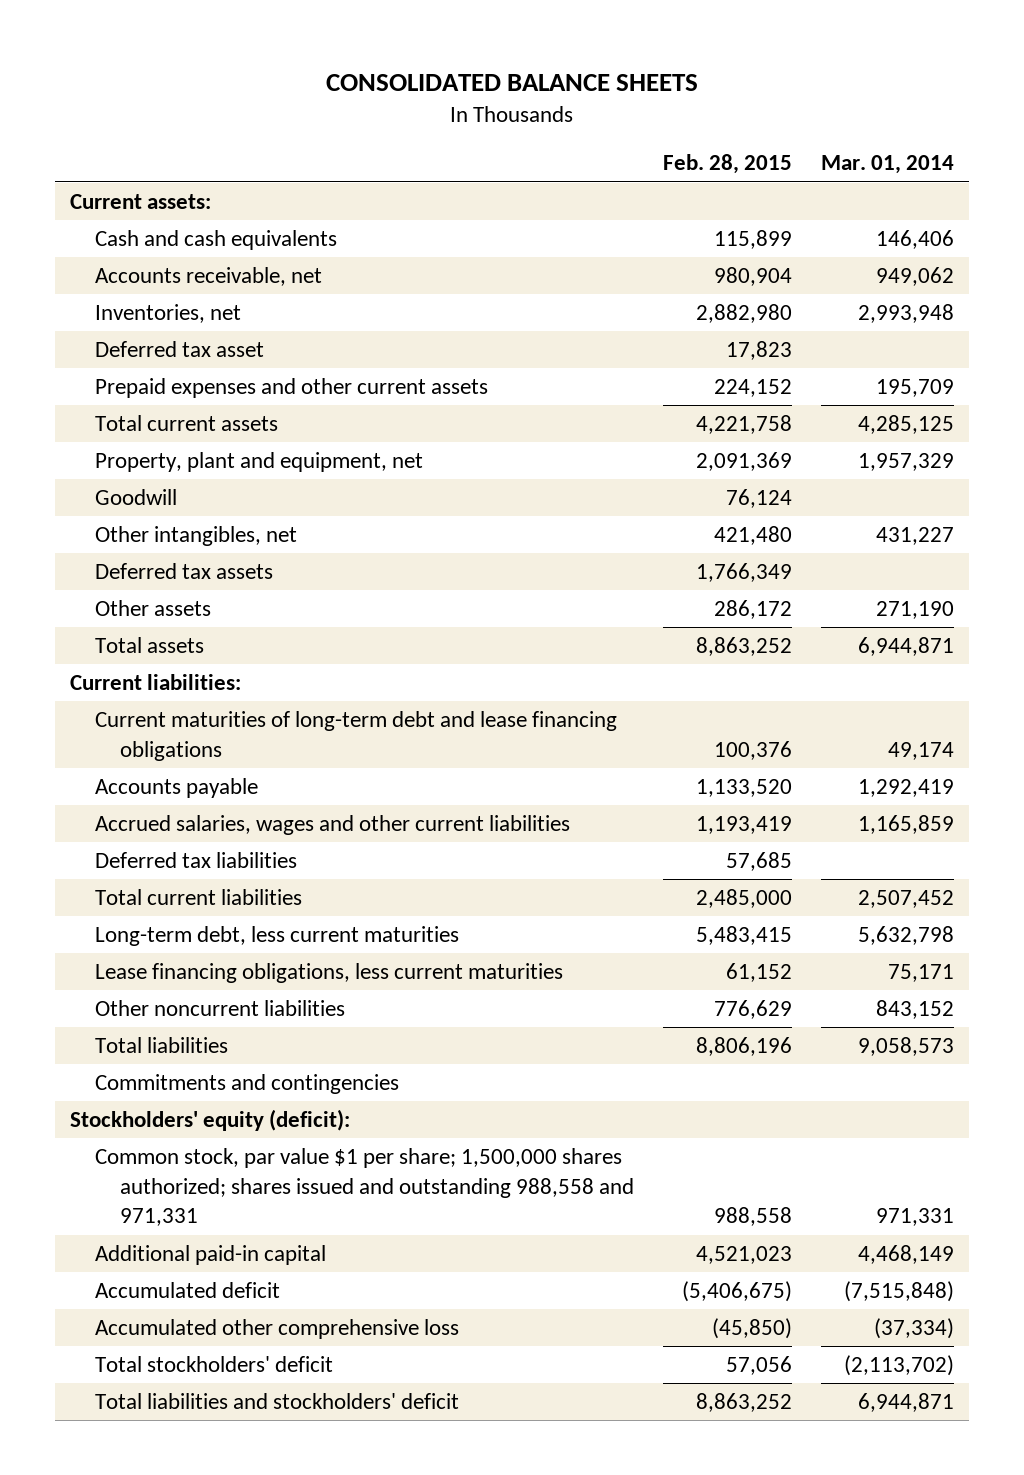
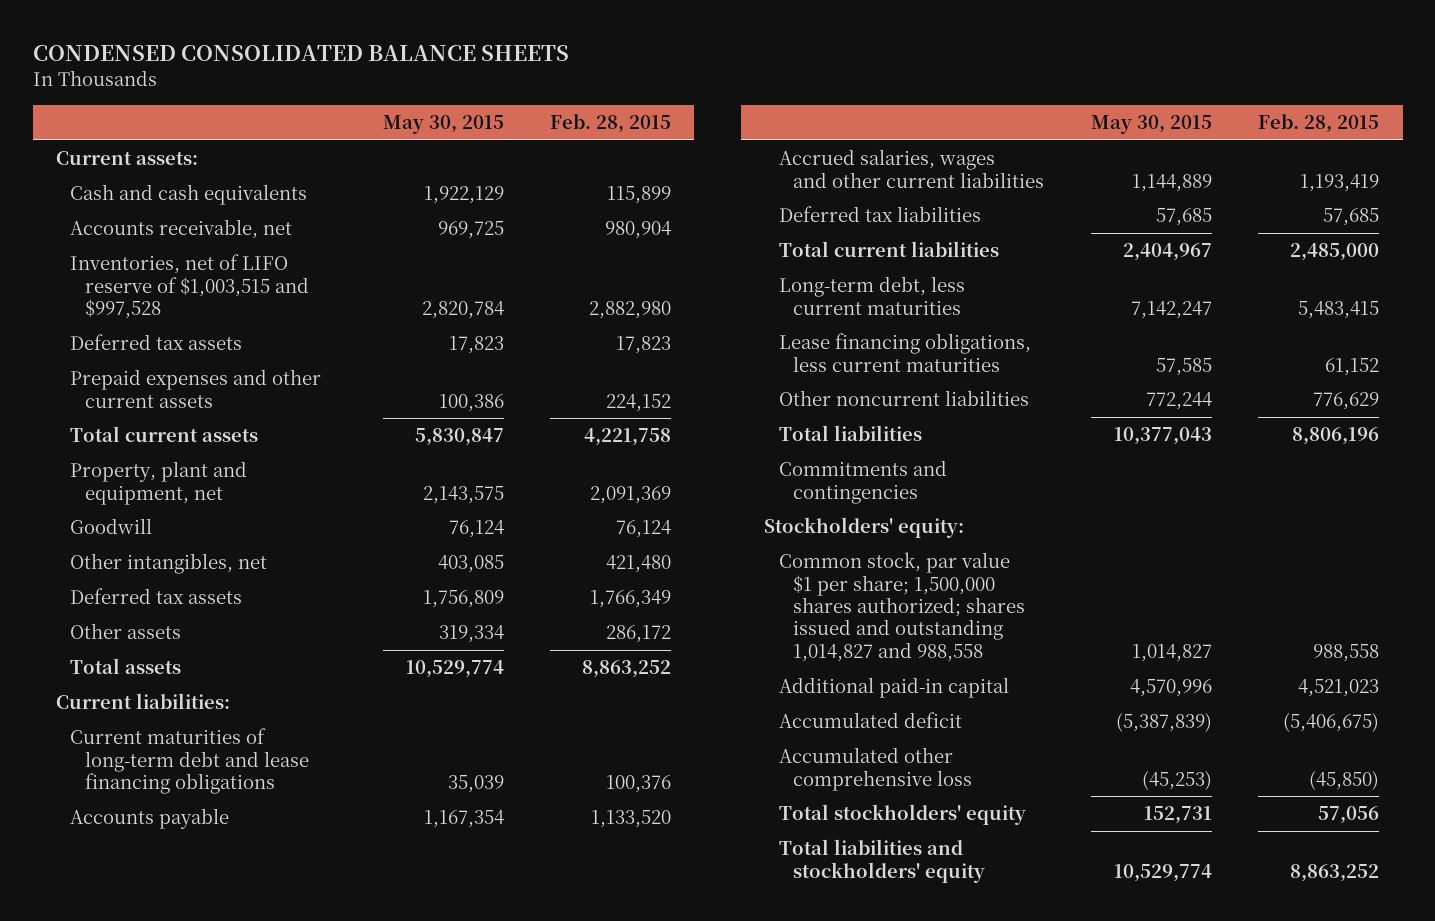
- CONSOLIDATED BALANCE SHEETS
+ CONDENSED CONSOLIDATED BALANCE SHEETS
- | Feb. 28, 2015 | Mar. 01, 2014
+ | May 30, 2015 | Feb. 28, 2015
- Inventories, net | 2,882,980 | 2,993,948
- Deferred tax asset | 17,823 |
+ Inventories, net of LIFO reserve of $1,003,515 and $997,528 | 2,820,784 | 2,882,980
+ Deferred tax assets | 17,823 | 17,823
- Stockholders' equity (deficit):
- Common stock, par value $1 per share; 1,500,000 shares authorized; shares issued and outstanding 988,558 and 971,331 | 988,558 | 971,331
+ Stockholders' equity:
+ Common stock, par value $1 per share; 1,500,000 shares authorized; shares issued and outstanding 1,014,827 and 988,558 | 1,014,827 | 988,558
- Total stockholders' deficit | 57,056 | (2,113,702)
- Total liabilities and stockholders' deficit | 8,863,252 | 6,944,871
+ Total stockholders' equity | 152,731 | 57,056
+ Total liabilities and stockholders' equity | 10,529,774 | 8,863,252

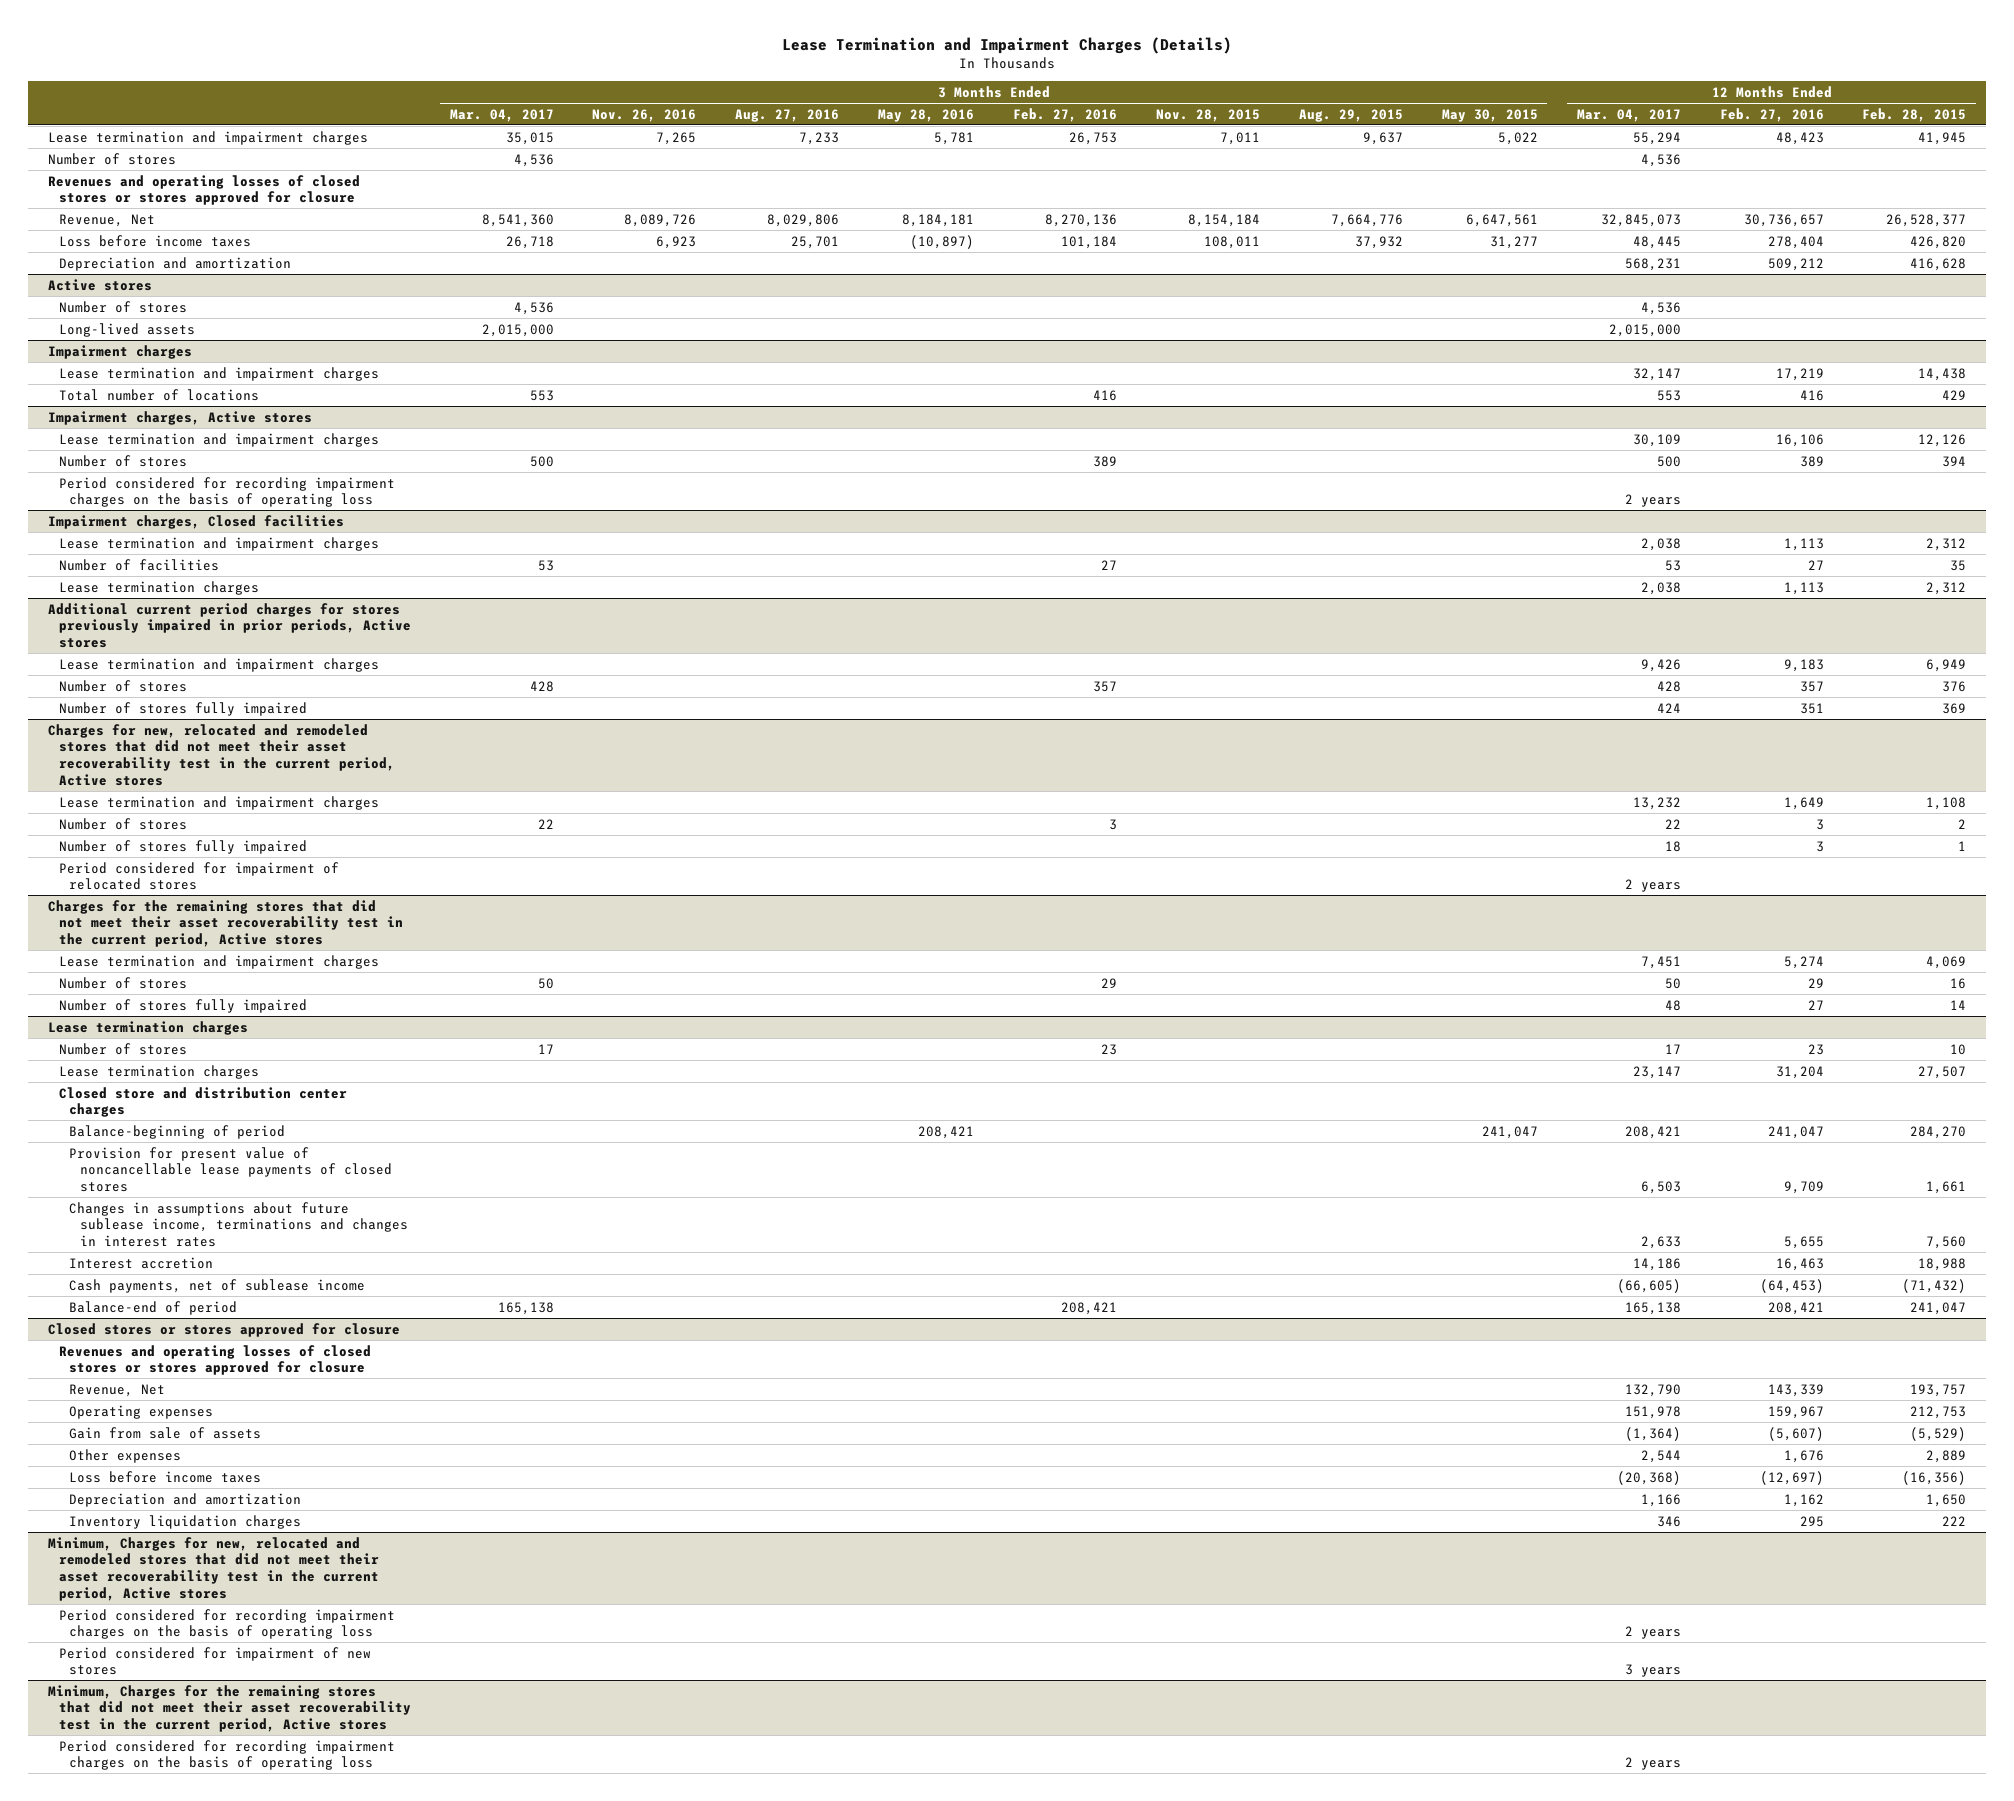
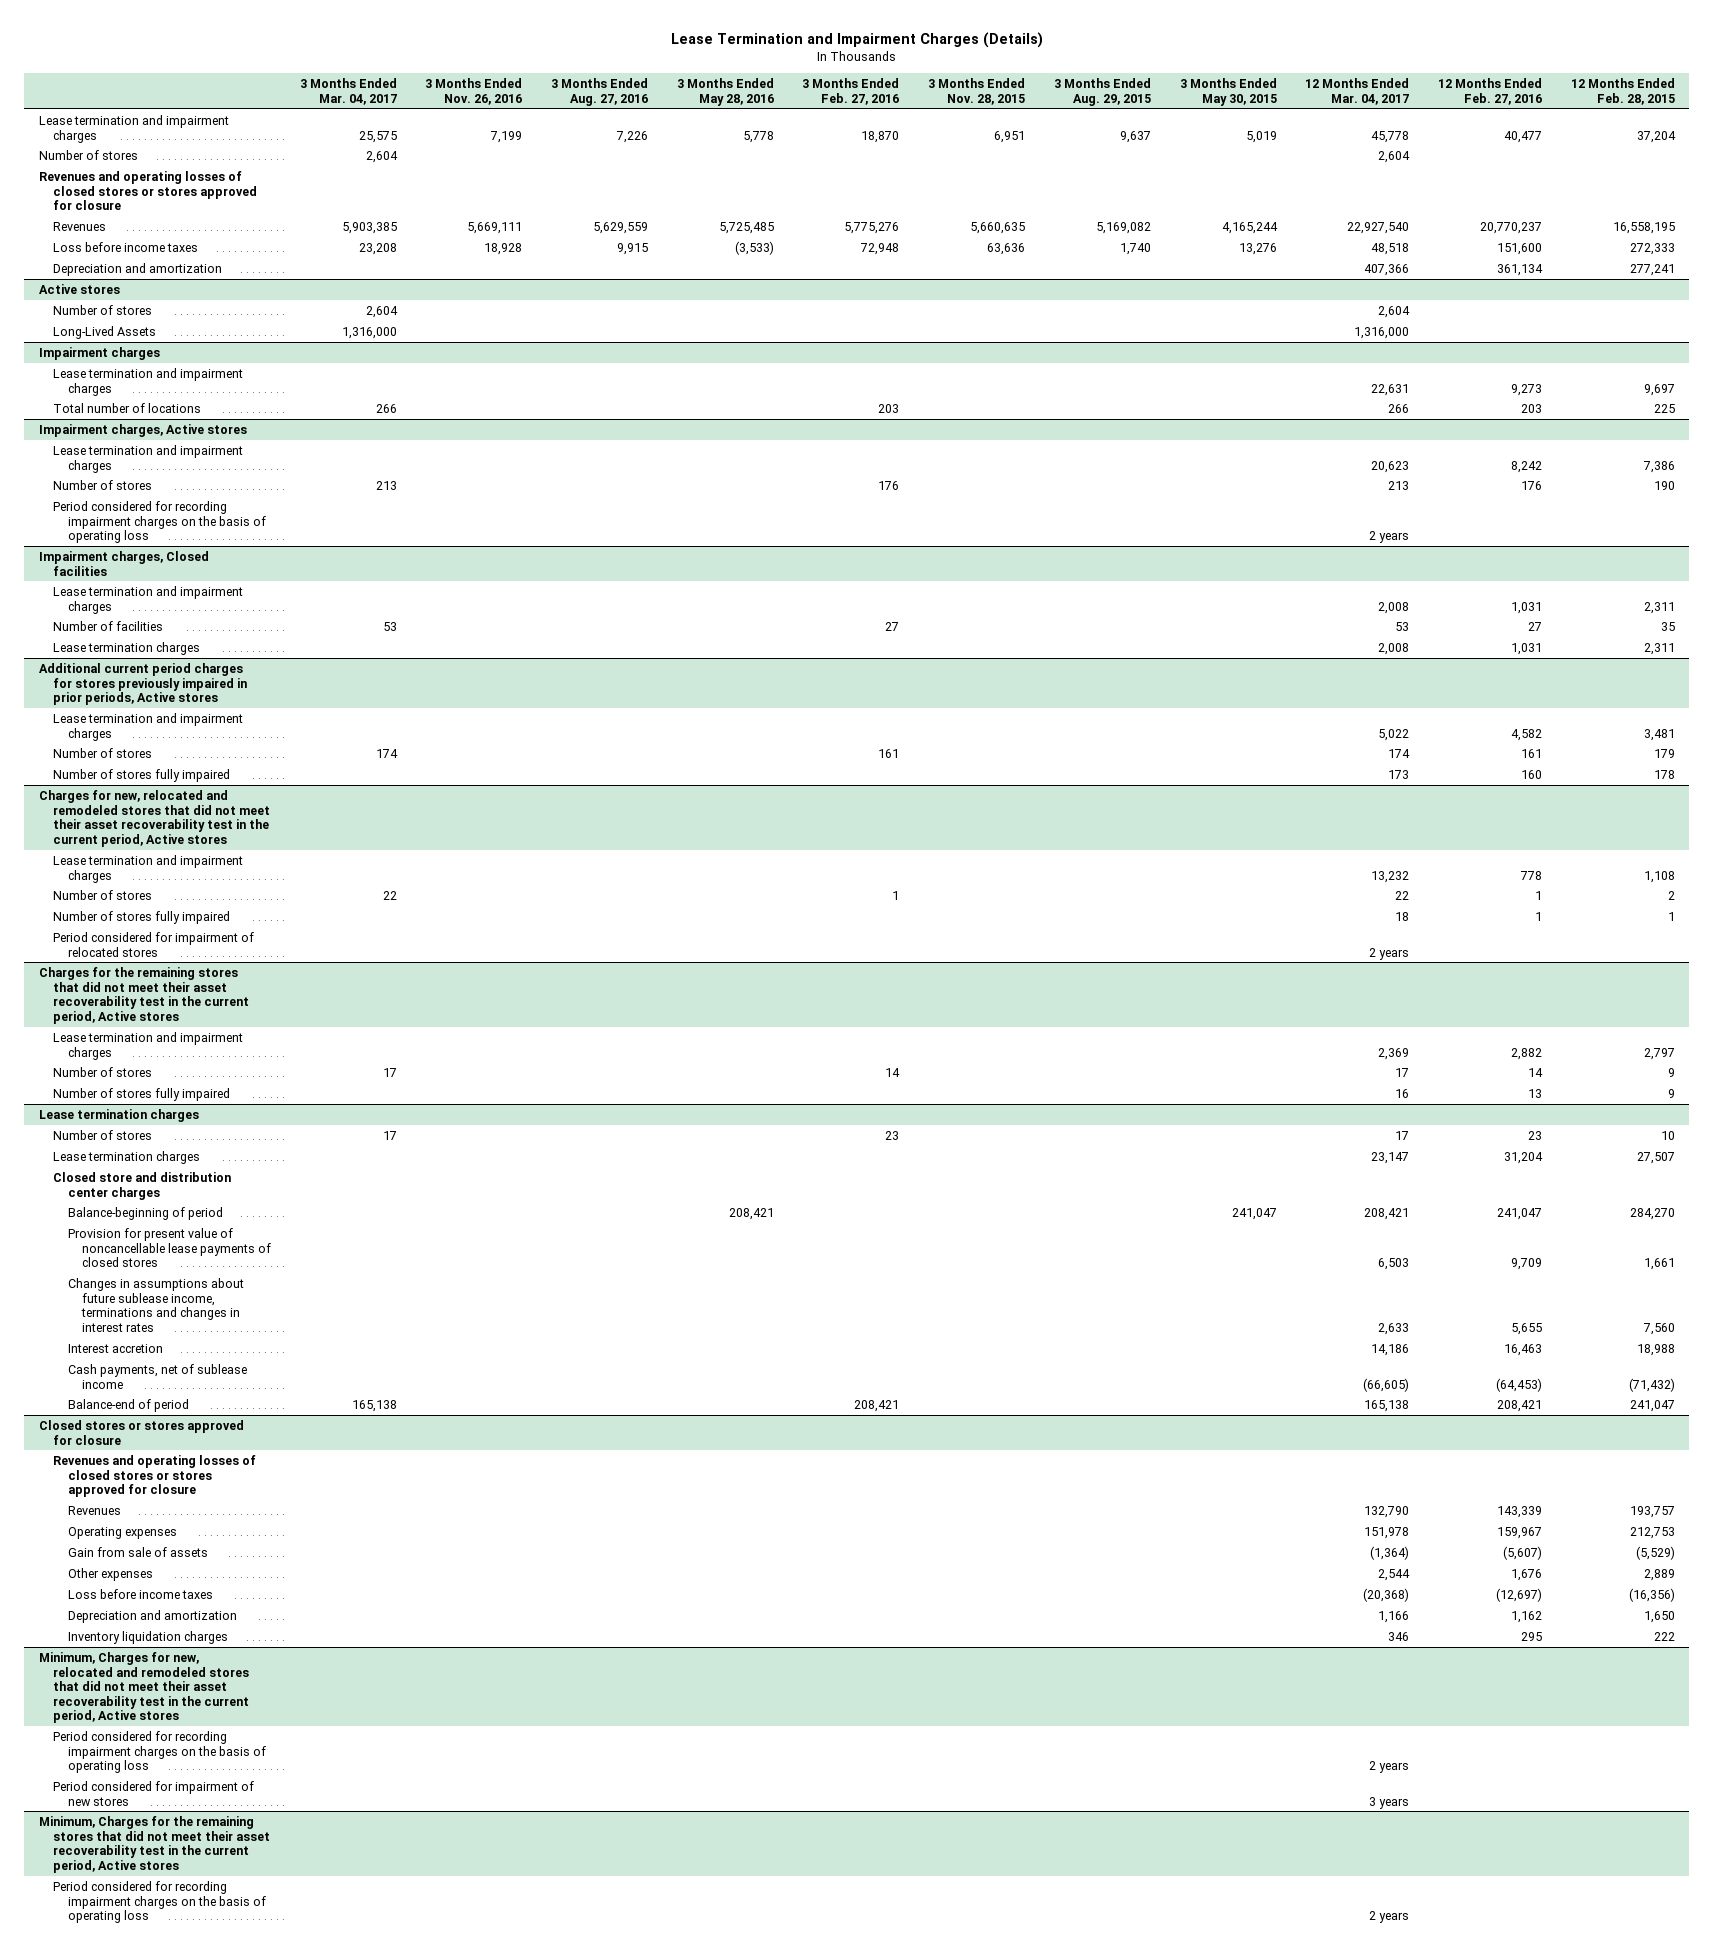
- Lease termination and impairment charges | 35,015 | 7,265 | 7,233 | 5,781 | 26,753 | 7,011 | 9,637 | 5,022 | 55,294 | 48,423 | 41,945
- Number of stores | 4,536 | | | | | | | | 4,536 | |
+ Lease termination and impairment charges | 25,575 | 7,199 | 7,226 | 5,778 | 18,870 | 6,951 | 9,637 | 5,019 | 45,778 | 40,477 | 37,204
+ Number of stores | 2,604 | | | | | | | | 2,604 | |
- Revenue, Net | 8,541,360 | 8,089,726 | 8,029,806 | 8,184,181 | 8,270,136 | 8,154,184 | 7,664,776 | 6,647,561 | 32,845,073 | 30,736,657 | 26,528,377
- Loss before income taxes | 26,718 | 6,923 | 25,701 | (10,897) | 101,184 | 108,011 | 37,932 | 31,277 | 48,445 | 278,404 | 426,820
- Depreciation and amortization | | | | | | | | | 568,231 | 509,212 | 416,628
+ Revenues | 5,903,385 | 5,669,111 | 5,629,559 | 5,725,485 | 5,775,276 | 5,660,635 | 5,169,082 | 4,165,244 | 22,927,540 | 20,770,237 | 16,558,195
+ Loss before income taxes | 23,208 | 18,928 | 9,915 | (3,533) | 72,948 | 63,636 | 1,740 | 13,276 | 48,518 | 151,600 | 272,333
+ Depreciation and amortization | | | | | | | | | 407,366 | 361,134 | 277,241
@ Active stores
- Number of stores | 4,536 | | | | | | | | 4,536 | |
- Long-lived assets | 2,015,000 | | | | | | | | 2,015,000 | |
+ Number of stores | 2,604 | | | | | | | | 2,604 | |
+ Long-Lived Assets | 1,316,000 | | | | | | | | 1,316,000 | |
@ Impairment charges
- Lease termination and impairment charges | | | | | | | | | 32,147 | 17,219 | 14,438
- Total number of locations | 553 | | | | 416 | | | | 553 | 416 | 429
+ Lease termination and impairment charges | | | | | | | | | 22,631 | 9,273 | 9,697
+ Total number of locations | 266 | | | | 203 | | | | 266 | 203 | 225
@ Impairment charges, Active stores
- Lease termination and impairment charges | | | | | | | | | 30,109 | 16,106 | 12,126
- Number of stores | 500 | | | | 389 | | | | 500 | 389 | 394
+ Lease termination and impairment charges | | | | | | | | | 20,623 | 8,242 | 7,386
+ Number of stores | 213 | | | | 176 | | | | 213 | 176 | 190
@ Impairment charges, Closed facilities
- Lease termination and impairment charges | | | | | | | | | 2,038 | 1,113 | 2,312
+ Lease termination and impairment charges | | | | | | | | | 2,008 | 1,031 | 2,311
- Lease termination charges | | | | | | | | | 2,038 | 1,113 | 2,312
+ Lease termination charges | | | | | | | | | 2,008 | 1,031 | 2,311
@ Additional current period charges for stores previously impaired in prior periods, Active stores
- Lease termination and impairment charges | | | | | | | | | 9,426 | 9,183 | 6,949
- Number of stores | 428 | | | | 357 | | | | 428 | 357 | 376
- Number of stores fully impaired | | | | | | | | | 424 | 351 | 369
+ Lease termination and impairment charges | | | | | | | | | 5,022 | 4,582 | 3,481
+ Number of stores | 174 | | | | 161 | | | | 174 | 161 | 179
+ Number of stores fully impaired | | | | | | | | | 173 | 160 | 178
@ Charges for new, relocated and remodeled stores that did not meet their asset recoverability test in the current period, Active stores
- Lease termination and impairment charges | | | | | | | | | 13,232 | 1,649 | 1,108
- Number of stores | 22 | | | | 3 | | | | 22 | 3 | 2
- Number of stores fully impaired | | | | | | | | | 18 | 3 | 1
+ Lease termination and impairment charges | | | | | | | | | 13,232 | 778 | 1,108
+ Number of stores | 22 | | | | 1 | | | | 22 | 1 | 2
+ Number of stores fully impaired | | | | | | | | | 18 | 1 | 1
@ Charges for the remaining stores that did not meet their asset recoverability test in the current period, Active stores
- Lease termination and impairment charges | | | | | | | | | 7,451 | 5,274 | 4,069
- Number of stores | 50 | | | | 29 | | | | 50 | 29 | 16
- Number of stores fully impaired | | | | | | | | | 48 | 27 | 14
+ Lease termination and impairment charges | | | | | | | | | 2,369 | 2,882 | 2,797
+ Number of stores | 17 | | | | 14 | | | | 17 | 14 | 9
+ Number of stores fully impaired | | | | | | | | | 16 | 13 | 9
@ Closed stores or stores approved for closure
- Revenue, Net | | | | | | | | | 132,790 | 143,339 | 193,757
+ Revenues | | | | | | | | | 132,790 | 143,339 | 193,757

